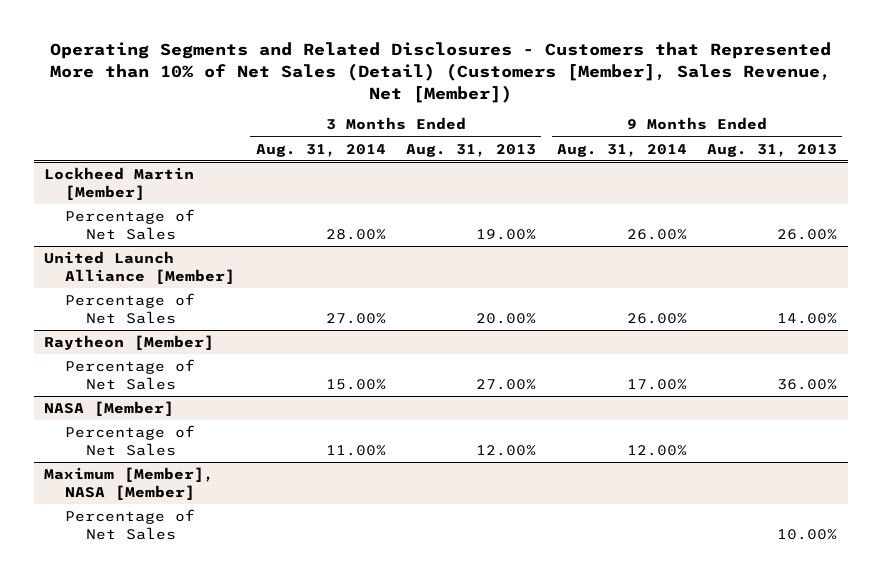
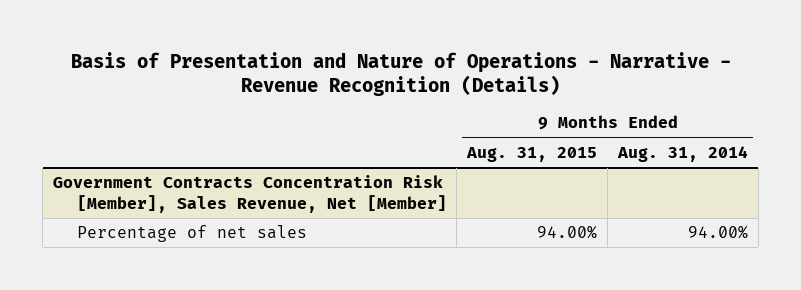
- Operating Segments and Related Disclosures - Customers that Represented More than 10% of Net Sales (Detail) (Customers [Member], Sales Revenue, Net [Member])
+ Basis of Presentation and Nature of Operations - Narrative - Revenue Recognition (Details)
- | 3 Months Ended Aug. 31, 2014 | 3 Months Ended Aug. 31, 2013 | 9 Months Ended Aug. 31, 2014 | 9 Months Ended Aug. 31, 2013
+ | 9 Months Ended Aug. 31, 2015 | 9 Months Ended Aug. 31, 2014
- Lockheed Martin [Member]
- Percentage of Net Sales | 28.00% | 19.00% | 26.00% | 26.00%
- United Launch Alliance [Member]
- Percentage of Net Sales | 27.00% | 20.00% | 26.00% | 14.00%
- Raytheon [Member]
- Percentage of Net Sales | 15.00% | 27.00% | 17.00% | 36.00%
- NASA [Member]
- Percentage of Net Sales | 11.00% | 12.00% | 12.00% |
- Maximum [Member], NASA [Member]
- Percentage of Net Sales | | | | 10.00%
+ Government Contracts Concentration Risk [Member], Sales Revenue, Net [Member]
+ Percentage of net sales | 94.00% | 94.00%

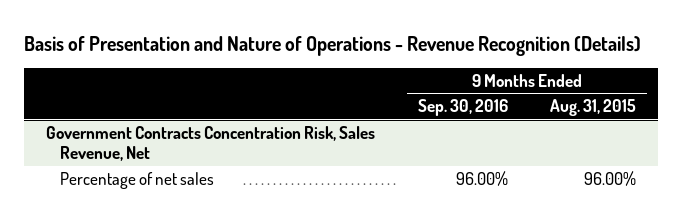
- Basis of Presentation and Nature of Operations - Narrative - Revenue Recognition (Details)
+ Basis of Presentation and Nature of Operations - Revenue Recognition (Details)
- | 9 Months Ended Aug. 31, 2015 | 9 Months Ended Aug. 31, 2014
+ | 9 Months Ended Sep. 30, 2016 | 9 Months Ended Aug. 31, 2015
- Government Contracts Concentration Risk [Member], Sales Revenue, Net [Member]
- Percentage of net sales | 94.00% | 94.00%
+ Government Contracts Concentration Risk, Sales Revenue, Net
+ Percentage of net sales | 96.00% | 96.00%

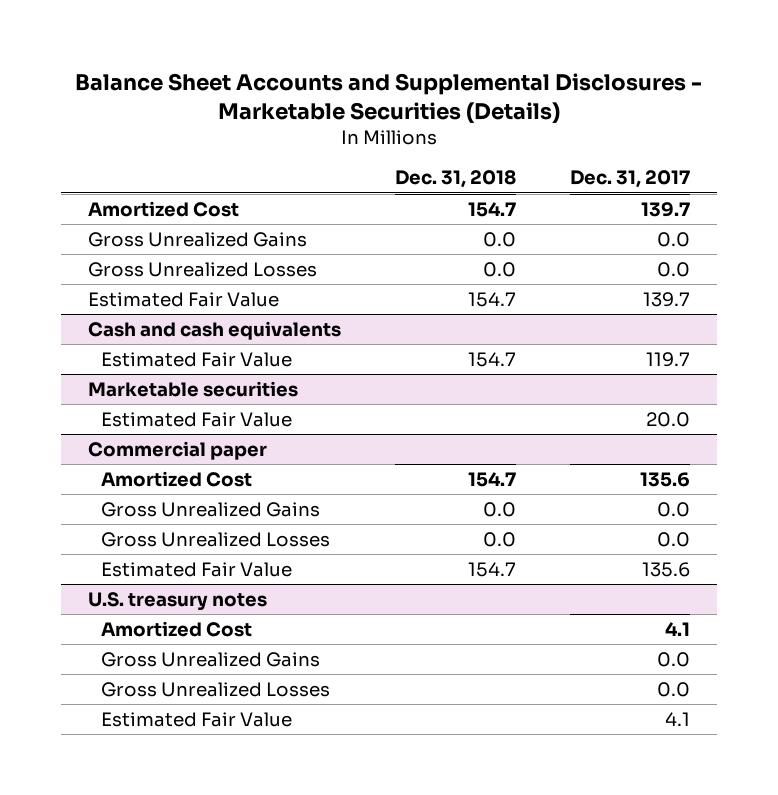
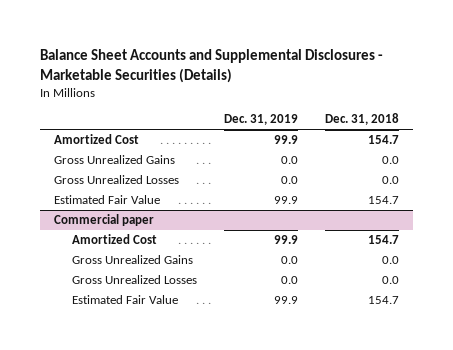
- | Dec. 31, 2018 | Dec. 31, 2017
+ | Dec. 31, 2019 | Dec. 31, 2018
- Cash and cash equivalents
- Estimated Fair Value | 154.7 | 119.7
- Marketable securities
- Estimated Fair Value | | 20.0
- U.S. treasury notes
- Amortized Cost | | 4.1
- Gross Unrealized Gains | | 0.0
- Gross Unrealized Losses | | 0.0
- Estimated Fair Value | | 4.1

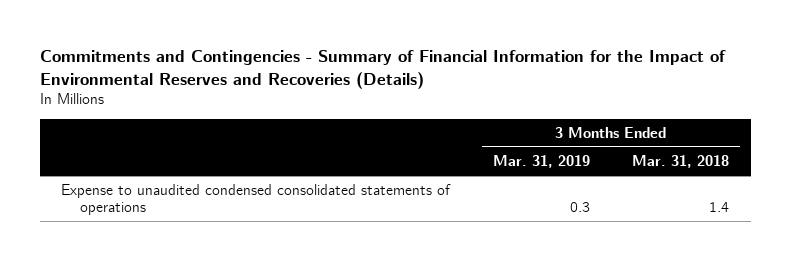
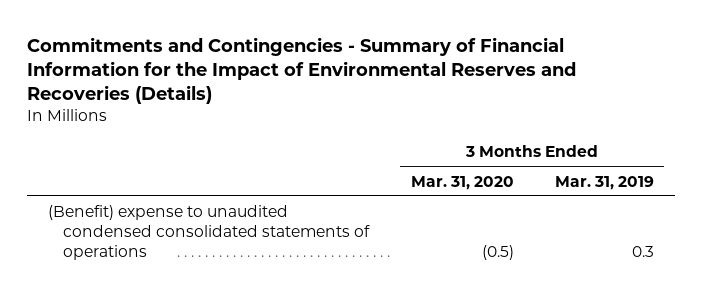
- | 3 Months Ended Mar. 31, 2019 | 3 Months Ended Mar. 31, 2018
+ | 3 Months Ended Mar. 31, 2020 | 3 Months Ended Mar. 31, 2019
- Expense to unaudited condensed consolidated statements of operations | 0.3 | 1.4
+ (Benefit) expense to unaudited condensed consolidated statements of operations | (0.5) | 0.3

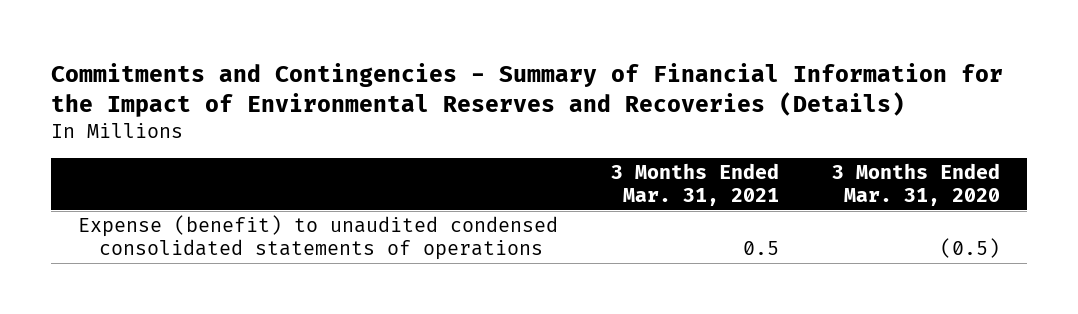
- | 3 Months Ended Mar. 31, 2020 | 3 Months Ended Mar. 31, 2019
+ | 3 Months Ended Mar. 31, 2021 | 3 Months Ended Mar. 31, 2020
- (Benefit) expense to unaudited condensed consolidated statements of operations | (0.5) | 0.3
+ Expense (benefit) to unaudited condensed consolidated statements of operations | 0.5 | (0.5)

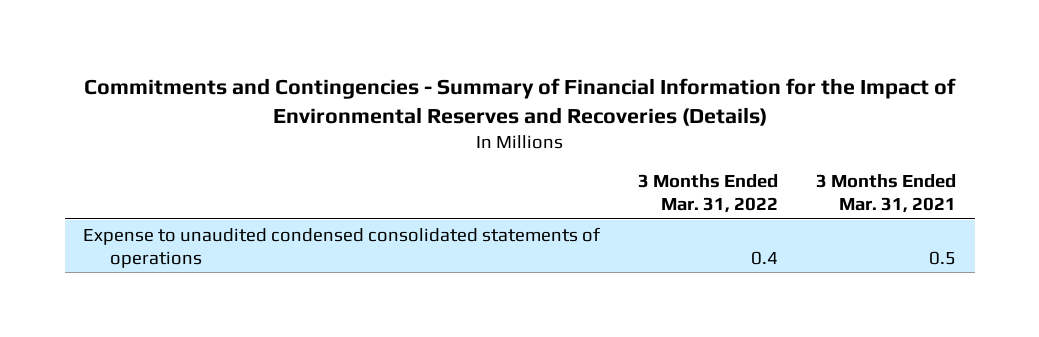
- | 3 Months Ended Mar. 31, 2021 | 3 Months Ended Mar. 31, 2020
+ | 3 Months Ended Mar. 31, 2022 | 3 Months Ended Mar. 31, 2021
- Expense (benefit) to unaudited condensed consolidated statements of operations | 0.5 | (0.5)
+ Expense to unaudited condensed consolidated statements of operations | 0.4 | 0.5

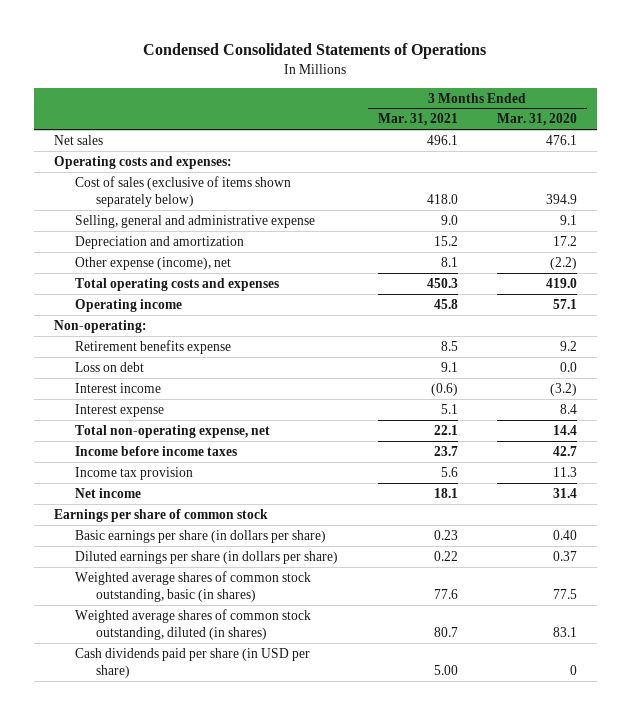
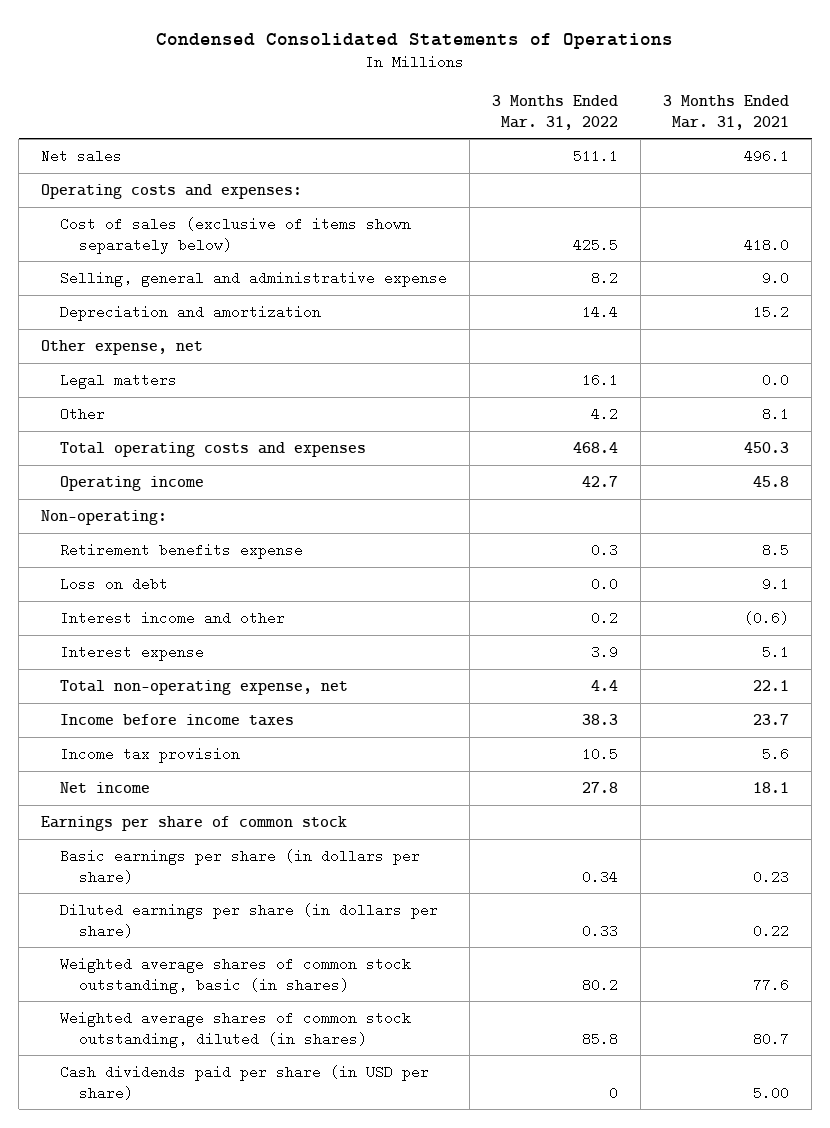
- | 3 Months Ended Mar. 31, 2021 | 3 Months Ended Mar. 31, 2020
+ | 3 Months Ended Mar. 31, 2022 | 3 Months Ended Mar. 31, 2021
- Other expense (income), net | 8.1 | (2.2)
+ Other expense, net
+ Legal matters | 16.1 | 0.0
+ Other | 4.2 | 8.1
- Interest income | (0.6) | (3.2)
+ Interest income and other | 0.2 | (0.6)

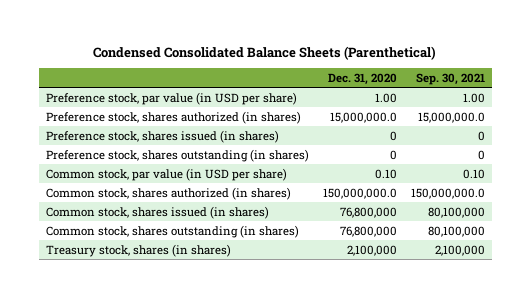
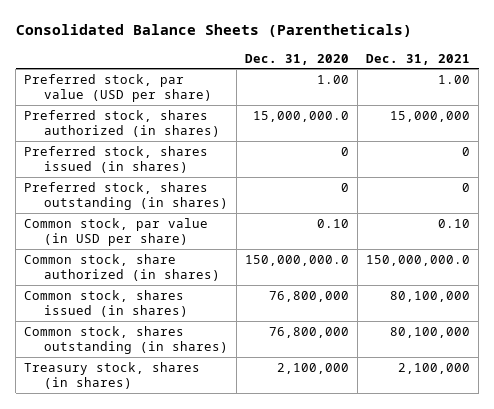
- Condensed Consolidated Balance Sheets (Parenthetical)
+ Consolidated Balance Sheets (Parentheticals)
- | Dec. 31, 2020 | Sep. 30, 2021
+ | Dec. 31, 2020 | Dec. 31, 2021
- Preference stock, par value (in USD per share) | 1.00 | 1.00
- Preference stock, shares authorized (in shares) | 15,000,000.0 | 15,000,000.0
- Preference stock, shares issued (in shares) | 0 | 0
- Preference stock, shares outstanding (in shares) | 0 | 0
+ Preferred stock, par value (USD per share) | 1.00 | 1.00
+ Preferred stock, shares authorized (in shares) | 15,000,000.0 | 15,000,000
+ Preferred stock, shares issued (in shares) | 0 | 0
+ Preferred stock, shares outstanding (in shares) | 0 | 0
- Common stock, shares authorized (in shares) | 150,000,000.0 | 150,000,000.0
+ Common stock, share authorized (in shares) | 150,000,000.0 | 150,000,000.0

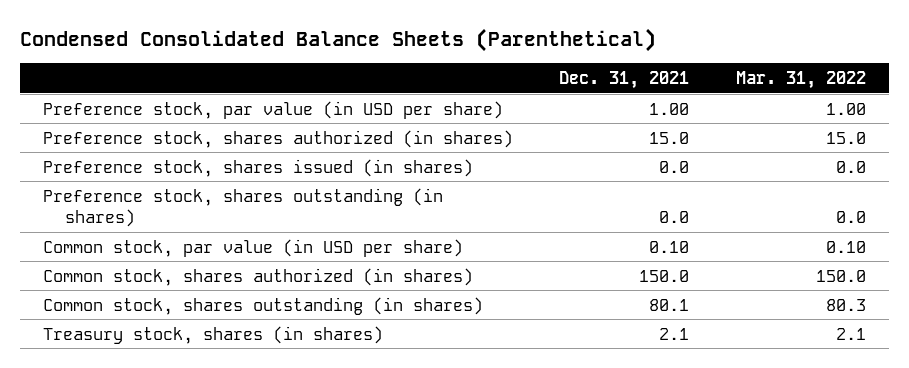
- Consolidated Balance Sheets (Parentheticals)
+ Condensed Consolidated Balance Sheets (Parenthetical)
- | Dec. 31, 2020 | Dec. 31, 2021
+ | Dec. 31, 2021 | Mar. 31, 2022
- Preferred stock, par value (USD per share) | 1.00 | 1.00
- Preferred stock, shares authorized (in shares) | 15,000,000.0 | 15,000,000
- Preferred stock, shares issued (in shares) | 0 | 0
- Preferred stock, shares outstanding (in shares) | 0 | 0
+ Preference stock, par value (in USD per share) | 1.00 | 1.00
+ Preference stock, shares authorized (in shares) | 15.0 | 15.0
+ Preference stock, shares issued (in shares) | 0.0 | 0.0
+ Preference stock, shares outstanding (in shares) | 0.0 | 0.0
- Common stock, share authorized (in shares) | 150,000,000.0 | 150,000,000.0
- Common stock, shares issued (in shares) | 76,800,000 | 80,100,000
- Common stock, shares outstanding (in shares) | 76,800,000 | 80,100,000
- Treasury stock, shares (in shares) | 2,100,000 | 2,100,000
+ Common stock, shares authorized (in shares) | 150.0 | 150.0
+ Common stock, shares outstanding (in shares) | 80.1 | 80.3
+ Treasury stock, shares (in shares) | 2.1 | 2.1

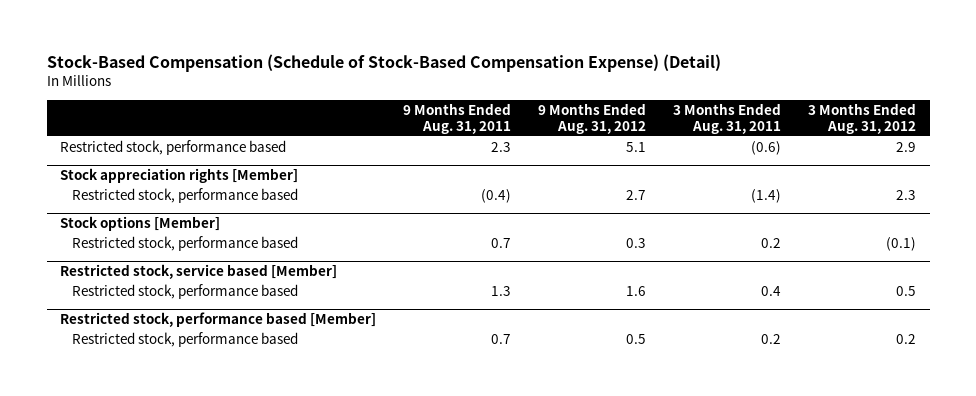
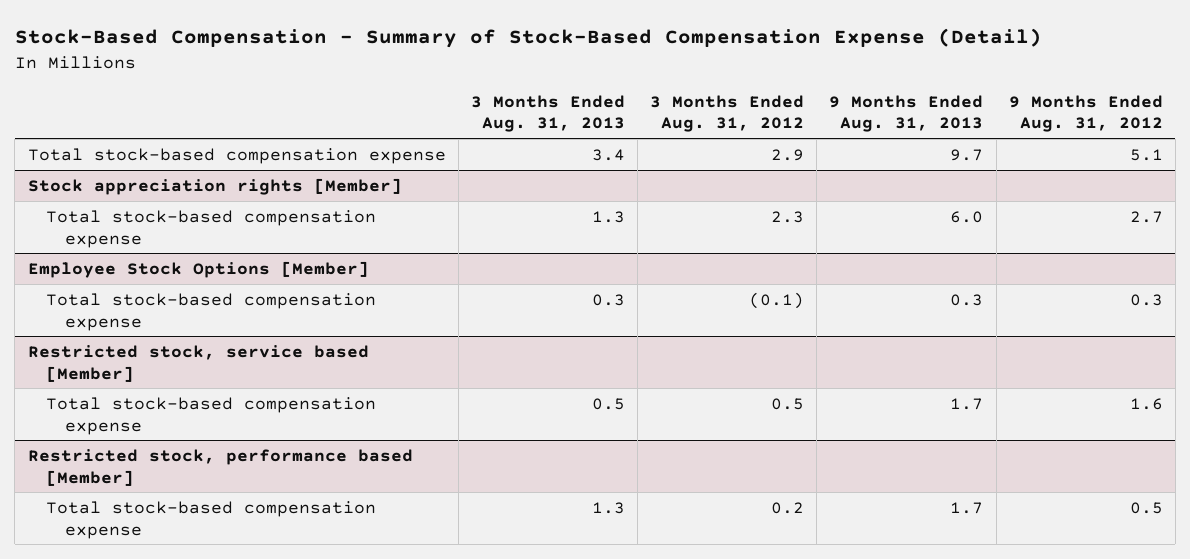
- Stock-Based Compensation (Schedule of Stock-Based Compensation Expense) (Detail)
+ Stock-Based Compensation - Summary of Stock-Based Compensation Expense (Detail)
- | 9 Months Ended Aug. 31, 2011 | 9 Months Ended Aug. 31, 2012 | 3 Months Ended Aug. 31, 2011 | 3 Months Ended Aug. 31, 2012
+ | 3 Months Ended Aug. 31, 2013 | 3 Months Ended Aug. 31, 2012 | 9 Months Ended Aug. 31, 2013 | 9 Months Ended Aug. 31, 2012
- Restricted stock, performance based | 2.3 | 5.1 | (0.6) | 2.9
+ Total stock-based compensation expense | 3.4 | 2.9 | 9.7 | 5.1
@ Stock appreciation rights [Member]
- Restricted stock, performance based | (0.4) | 2.7 | (1.4) | 2.3
- Stock options [Member]
- Restricted stock, performance based | 0.7 | 0.3 | 0.2 | (0.1)
@ Stock appreciation rights [Member]
+ Total stock-based compensation expense | 1.3 | 2.3 | 6.0 | 2.7
+ Employee Stock Options [Member]
+ Total stock-based compensation expense | 0.3 | (0.1) | 0.3 | 0.3
@ Restricted stock, service based [Member]
- Restricted stock, performance based | 1.3 | 1.6 | 0.4 | 0.5
+ Total stock-based compensation expense | 0.5 | 0.5 | 1.7 | 1.6
@ Restricted stock, performance based [Member]
- Restricted stock, performance based | 0.7 | 0.5 | 0.2 | 0.2
+ Total stock-based compensation expense | 1.3 | 0.2 | 1.7 | 0.5

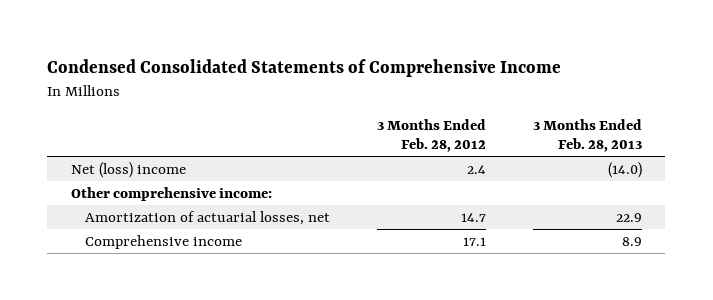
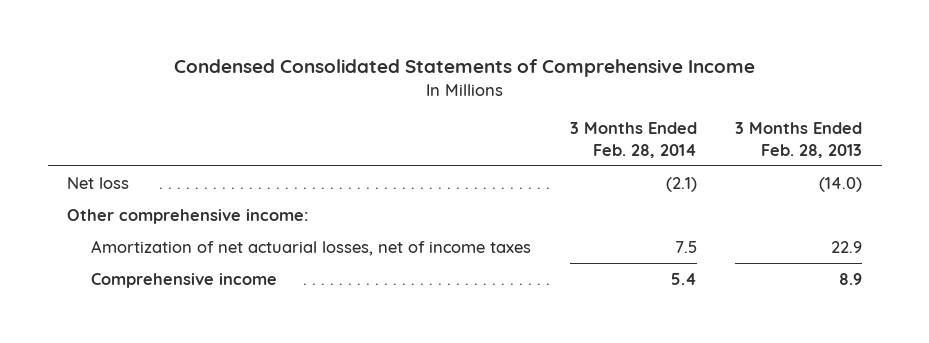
- | 3 Months Ended Feb. 28, 2012 | 3 Months Ended Feb. 28, 2013
+ | 3 Months Ended Feb. 28, 2014 | 3 Months Ended Feb. 28, 2013
- Net (loss) income | 2.4 | (14.0)
+ Net loss | (2.1) | (14.0)
- Amortization of actuarial losses, net | 14.7 | 22.9
+ Amortization of net actuarial losses, net of income taxes | 7.5 | 22.9

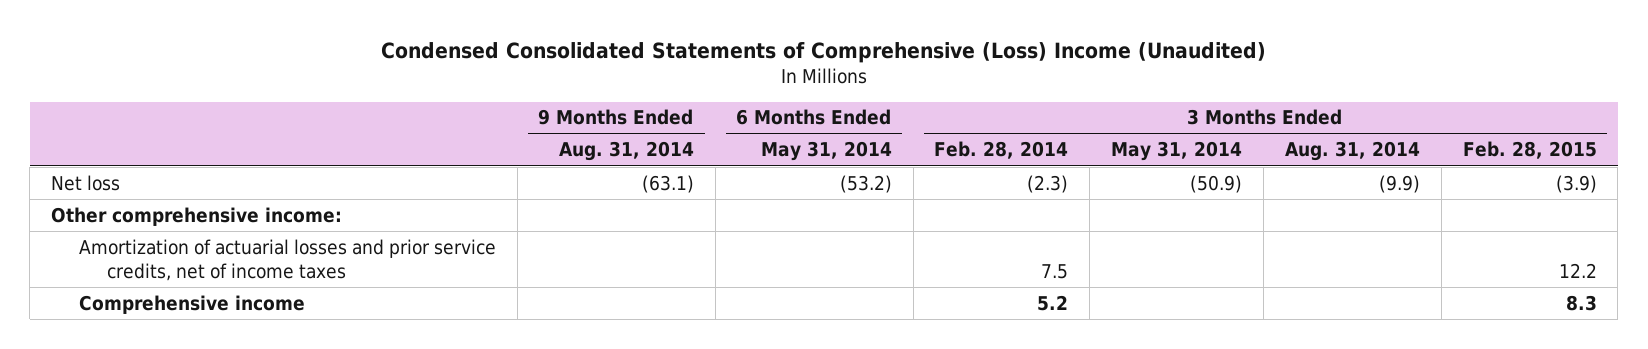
- Condensed Consolidated Statements of Comprehensive Income
+ Condensed Consolidated Statements of Comprehensive (Loss) Income (Unaudited)
- | 3 Months Ended Feb. 28, 2014 | 3 Months Ended Feb. 28, 2013
+ | 9 Months Ended Aug. 31, 2014 | 6 Months Ended May 31, 2014 | 3 Months Ended Feb. 28, 2014 | 3 Months Ended May 31, 2014 | 3 Months Ended Aug. 31, 2014 | 3 Months Ended Feb. 28, 2015
- Net loss | (2.1) | (14.0)
+ Net loss | (63.1) | (53.2) | (2.3) | (50.9) | (9.9) | (3.9)
- Amortization of net actuarial losses, net of income taxes | 7.5 | 22.9
- Comprehensive income | 5.4 | 8.9
+ Amortization of actuarial losses and prior service credits, net of income taxes | | | 7.5 | | | 12.2
+ Comprehensive income | | | 5.2 | | | 8.3

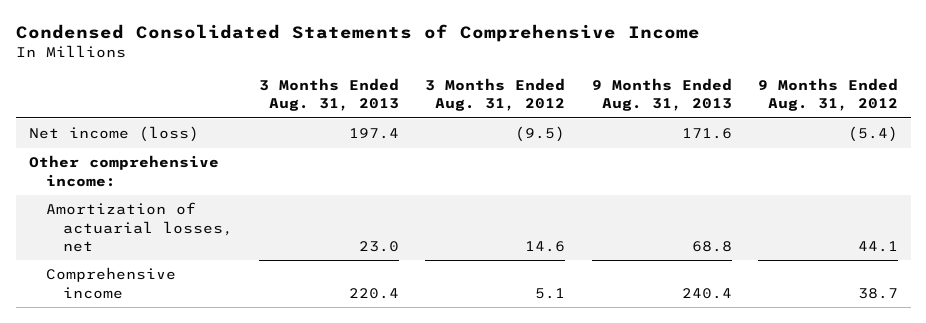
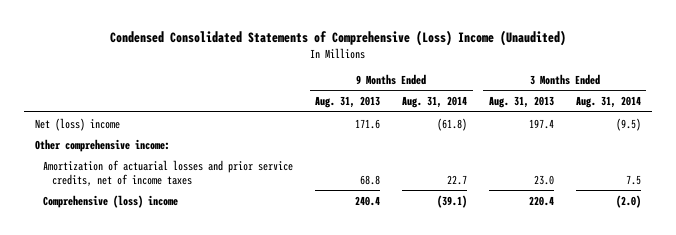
- Condensed Consolidated Statements of Comprehensive Income
+ Condensed Consolidated Statements of Comprehensive (Loss) Income (Unaudited)
- | 3 Months Ended Aug. 31, 2013 | 3 Months Ended Aug. 31, 2012 | 9 Months Ended Aug. 31, 2013 | 9 Months Ended Aug. 31, 2012
+ | 9 Months Ended Aug. 31, 2013 | 9 Months Ended Aug. 31, 2014 | 3 Months Ended Aug. 31, 2013 | 3 Months Ended Aug. 31, 2014
- Net income (loss) | 197.4 | (9.5) | 171.6 | (5.4)
+ Net (loss) income | 171.6 | (61.8) | 197.4 | (9.5)
- Amortization of actuarial losses, net | 23.0 | 14.6 | 68.8 | 44.1
- Comprehensive income | 220.4 | 5.1 | 240.4 | 38.7
+ Amortization of actuarial losses and prior service credits, net of income taxes | 68.8 | 22.7 | 23.0 | 7.5
+ Comprehensive (loss) income | 240.4 | (39.1) | 220.4 | (2.0)

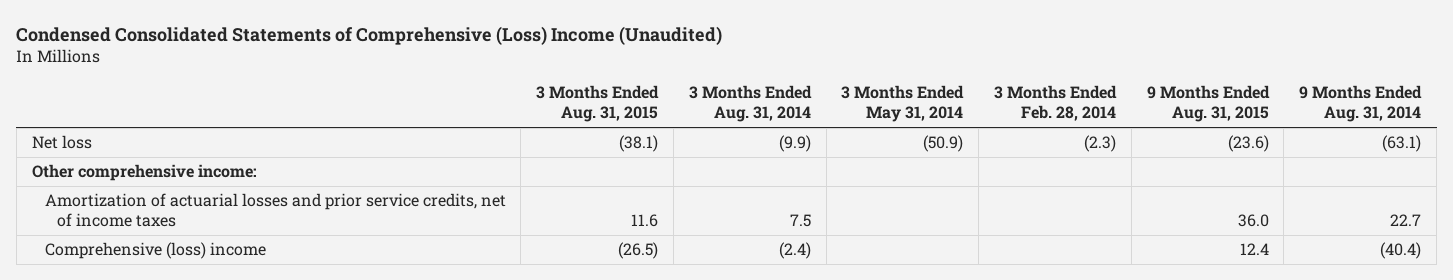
- | 9 Months Ended Aug. 31, 2013 | 9 Months Ended Aug. 31, 2014 | 3 Months Ended Aug. 31, 2013 | 3 Months Ended Aug. 31, 2014
+ | 3 Months Ended Aug. 31, 2015 | 3 Months Ended Aug. 31, 2014 | 3 Months Ended May 31, 2014 | 3 Months Ended Feb. 28, 2014 | 9 Months Ended Aug. 31, 2015 | 9 Months Ended Aug. 31, 2014
- Net (loss) income | 171.6 | (61.8) | 197.4 | (9.5)
+ Net loss | (38.1) | (9.9) | (50.9) | (2.3) | (23.6) | (63.1)
- Comprehensive (loss) income | 240.4 | (39.1) | 220.4 | (2.0)
+ Comprehensive (loss) income | (26.5) | (2.4) | | | 12.4 | (40.4)

